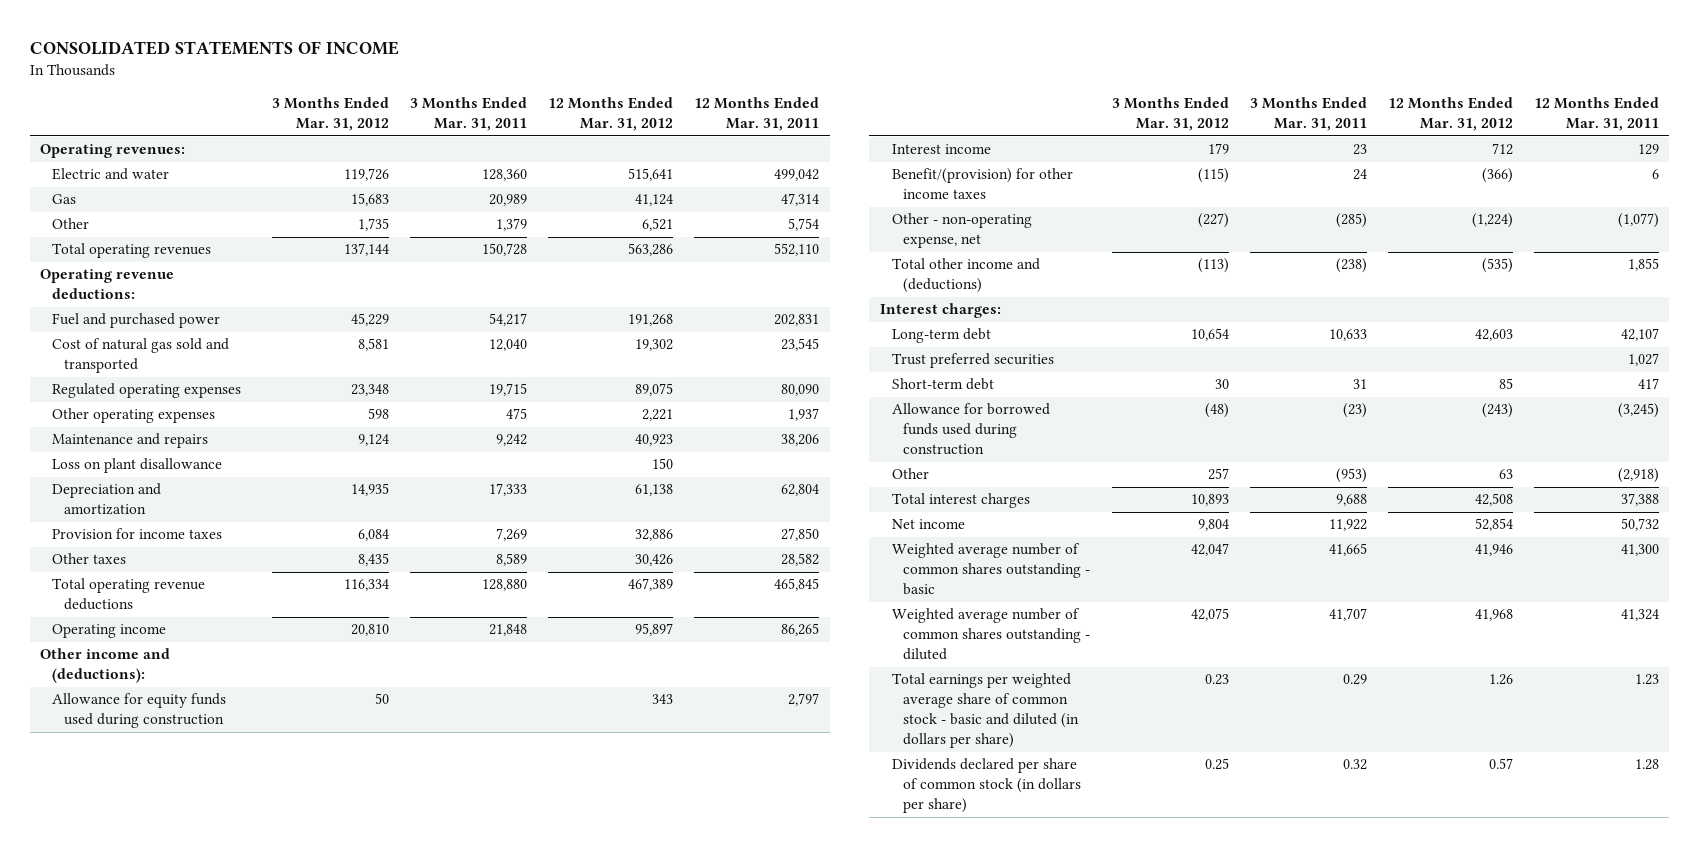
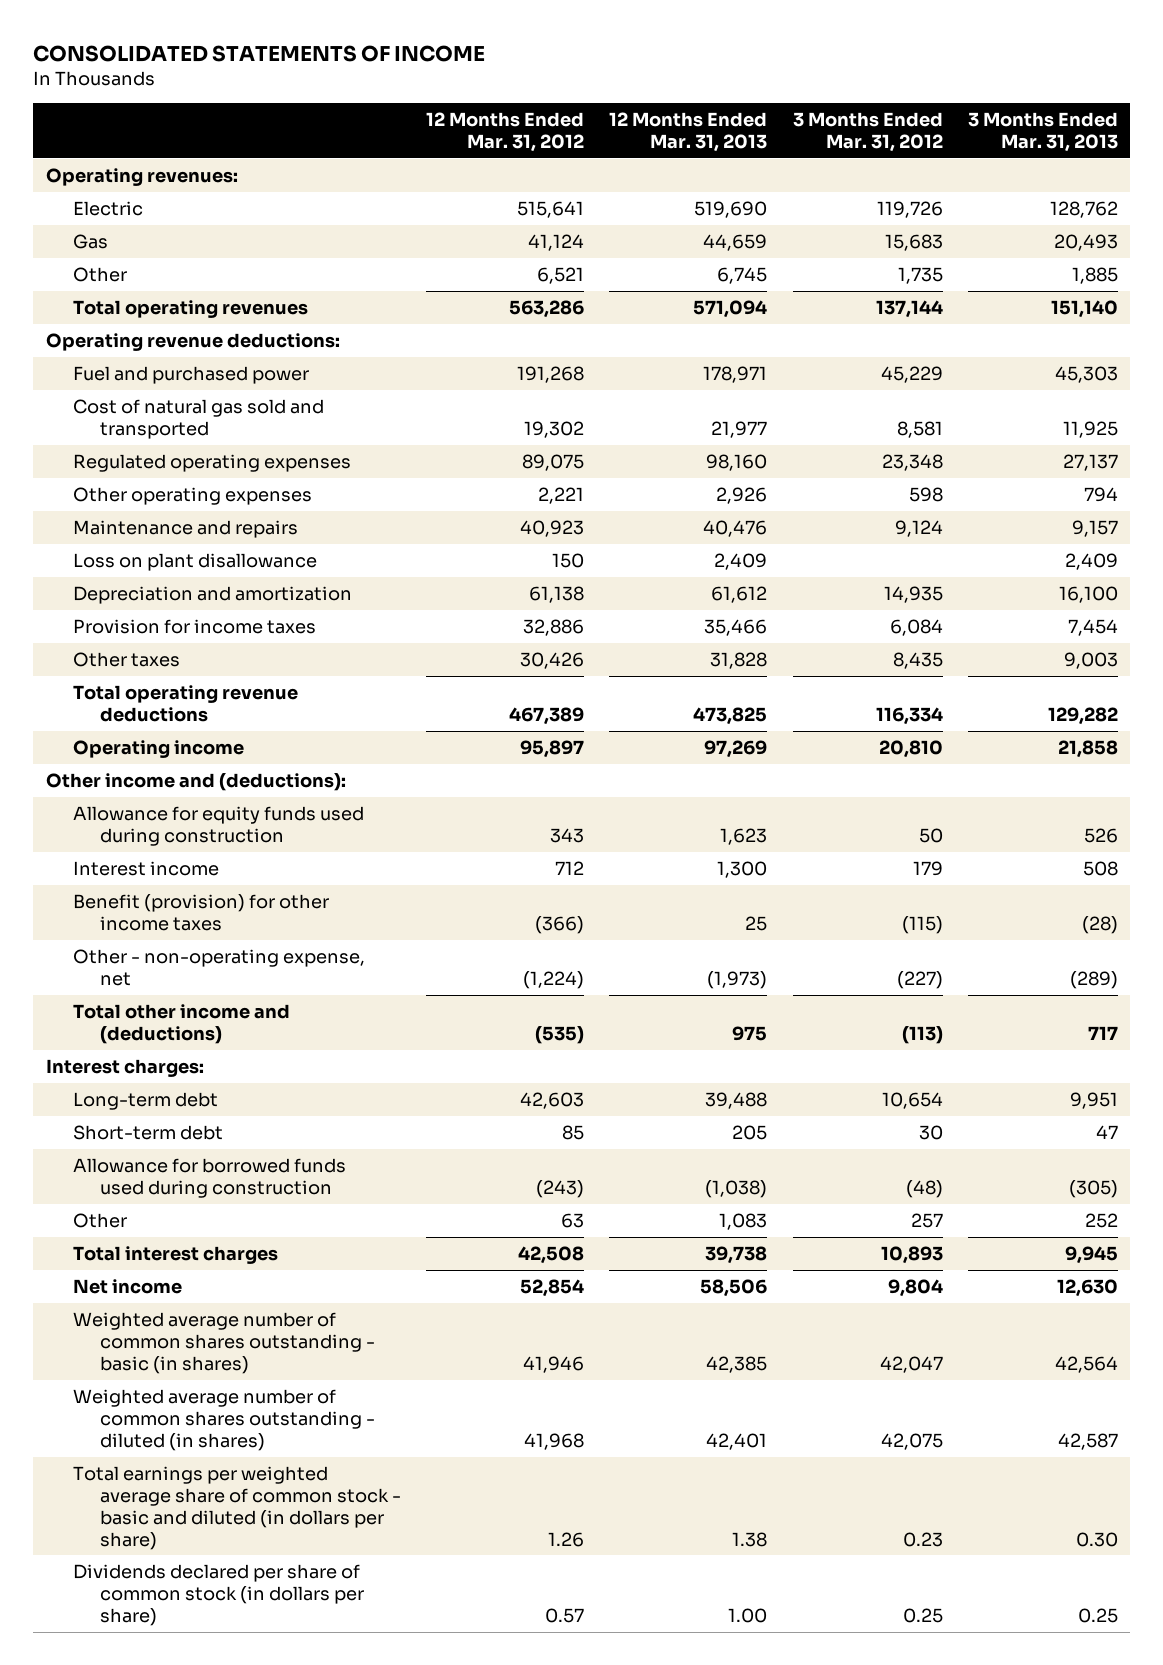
- | 3 Months Ended Mar. 31, 2012 | 3 Months Ended Mar. 31, 2011 | 12 Months Ended Mar. 31, 2012 | 12 Months Ended Mar. 31, 2011
+ | 12 Months Ended Mar. 31, 2012 | 12 Months Ended Mar. 31, 2013 | 3 Months Ended Mar. 31, 2012 | 3 Months Ended Mar. 31, 2013
- Electric and water | 119,726 | 128,360 | 515,641 | 499,042
+ Electric | 515,641 | 519,690 | 119,726 | 128,762
- Benefit/(provision) for other income taxes | (115) | 24 | (366) | 6
+ Benefit (provision) for other income taxes | (366) | 25 | (115) | (28)
- Trust preferred securities | | | | 1,027
- Weighted average number of common shares outstanding - basic | 42,047 | 41,665 | 41,946 | 41,300
- Weighted average number of common shares outstanding - diluted | 42,075 | 41,707 | 41,968 | 41,324
+ Weighted average number of common shares outstanding - basic (in shares) | 41,946 | 42,385 | 42,047 | 42,564
+ Weighted average number of common shares outstanding - diluted (in shares) | 41,968 | 42,401 | 42,075 | 42,587

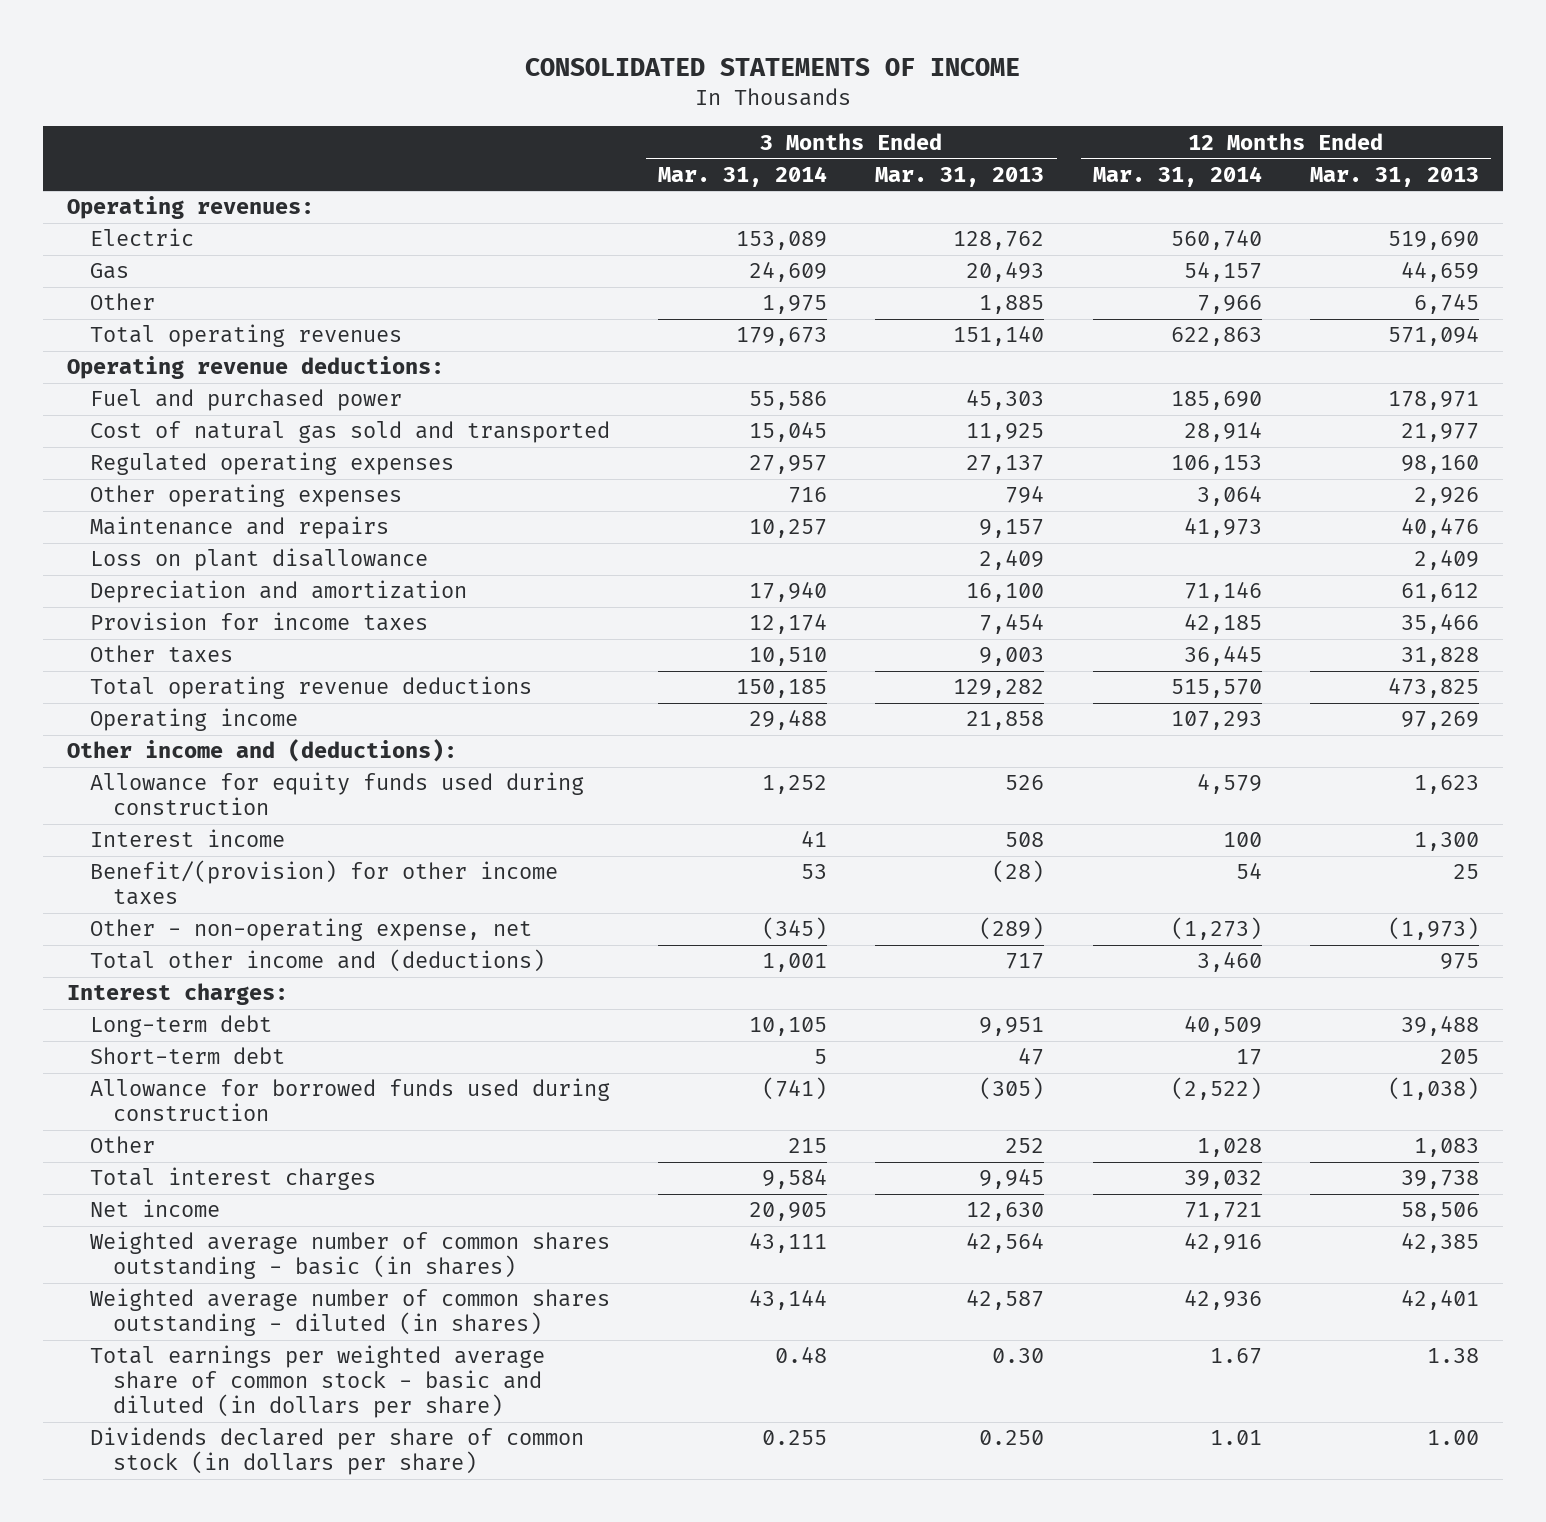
- | 12 Months Ended Mar. 31, 2012 | 12 Months Ended Mar. 31, 2013 | 3 Months Ended Mar. 31, 2012 | 3 Months Ended Mar. 31, 2013
+ | 3 Months Ended Mar. 31, 2014 | 3 Months Ended Mar. 31, 2013 | 12 Months Ended Mar. 31, 2014 | 12 Months Ended Mar. 31, 2013
- Benefit (provision) for other income taxes | (366) | 25 | (115) | (28)
+ Benefit/(provision) for other income taxes | 53 | (28) | 54 | 25
- Dividends declared per share of common stock (in dollars per share) | 0.57 | 1.00 | 0.25 | 0.25
+ Dividends declared per share of common stock (in dollars per share) | 0.255 | 0.250 | 1.01 | 1.00

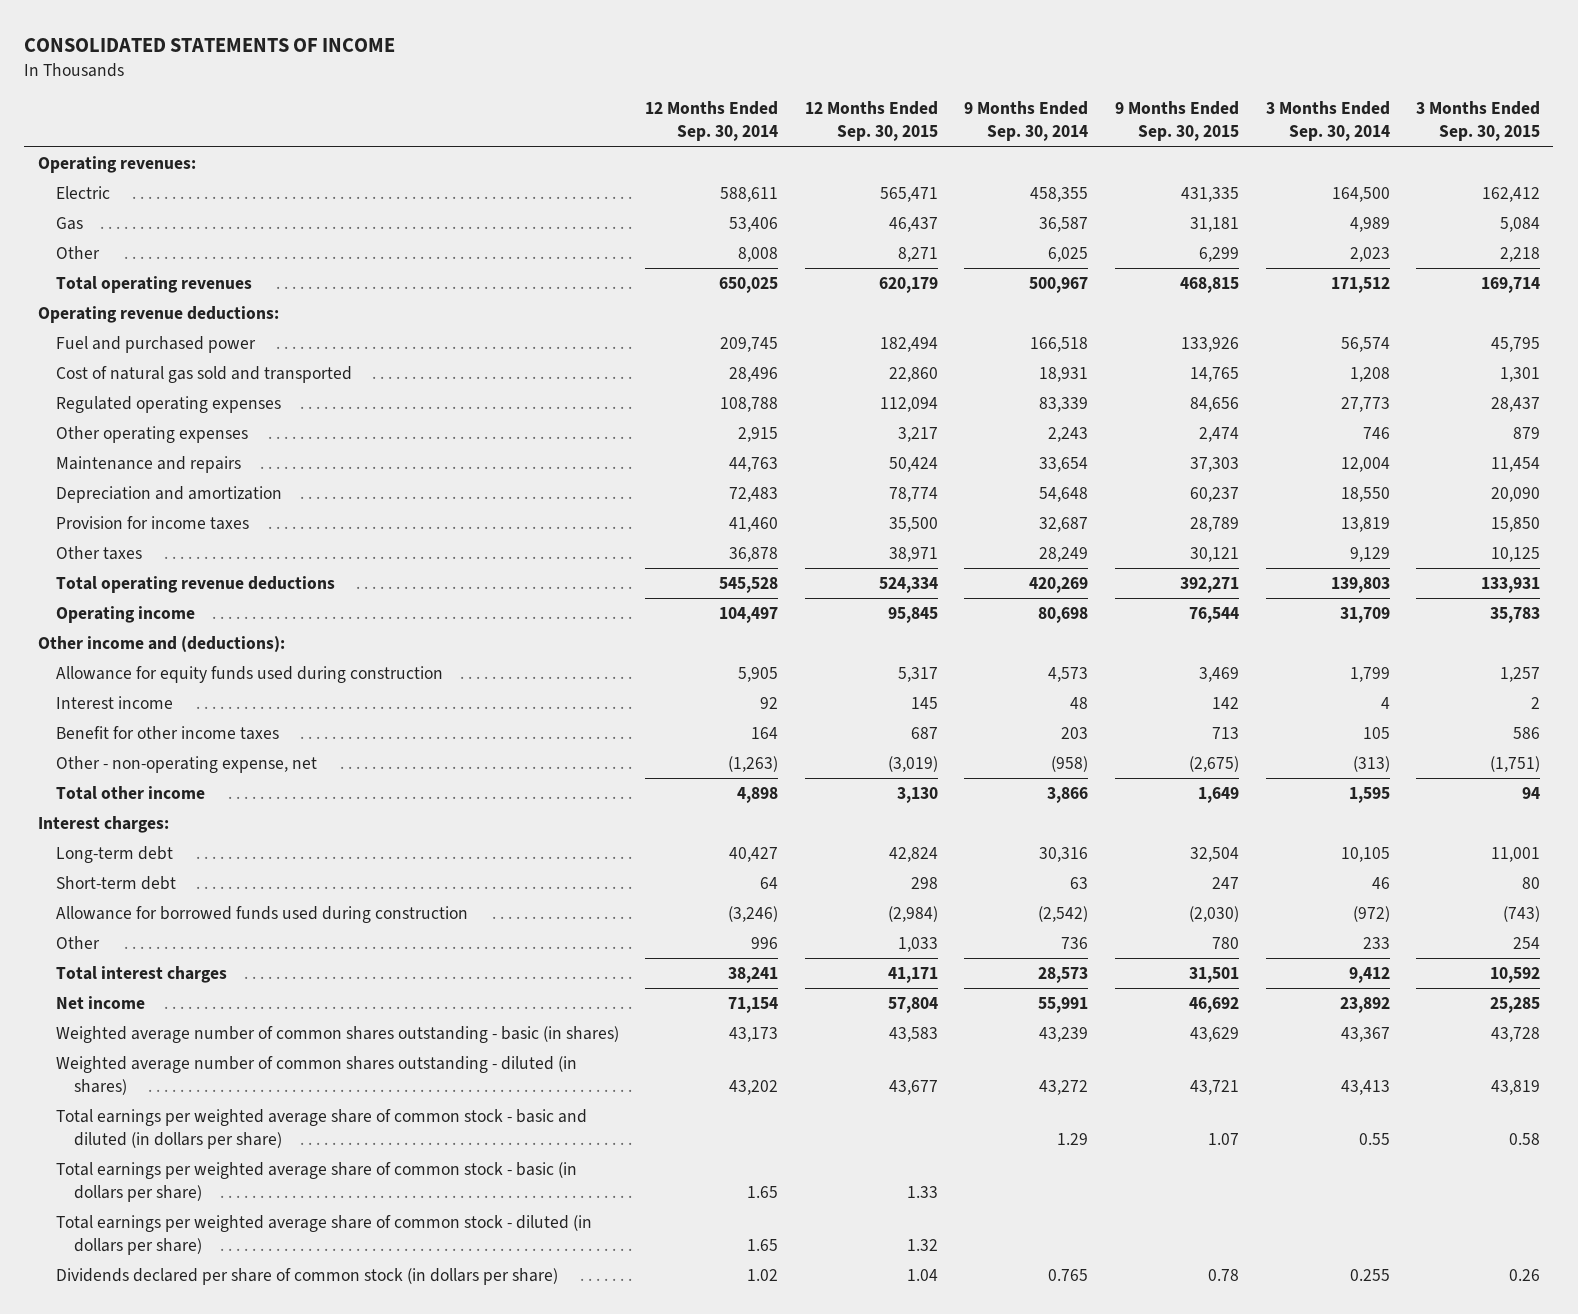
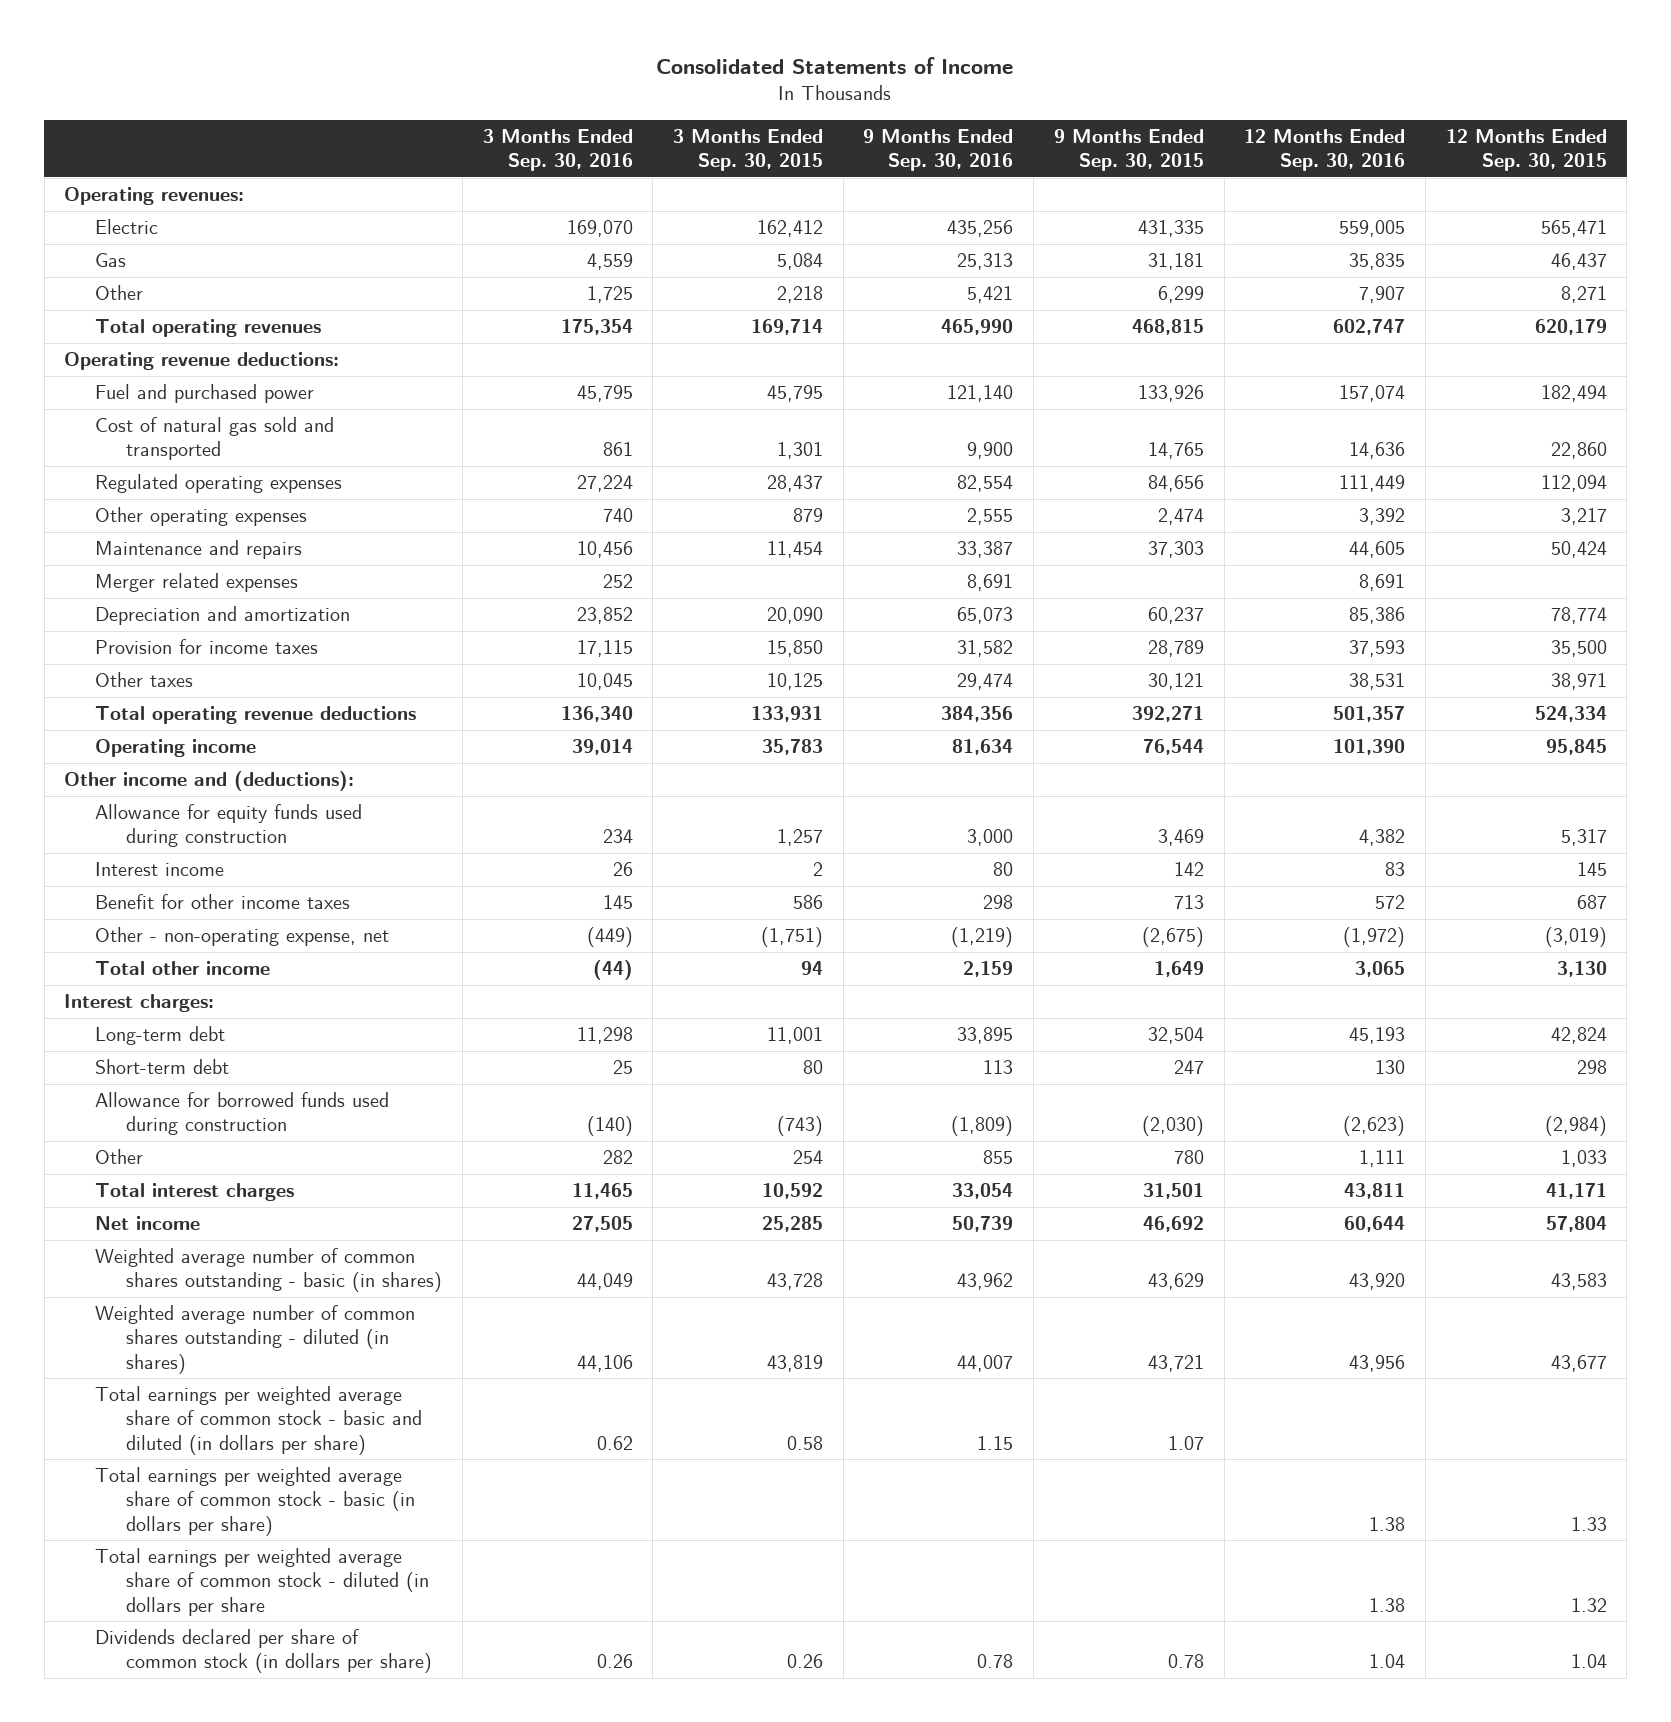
- CONSOLIDATED STATEMENTS OF INCOME
+ Consolidated Statements of Income
- | 12 Months Ended Sep. 30, 2014 | 12 Months Ended Sep. 30, 2015 | 9 Months Ended Sep. 30, 2014 | 9 Months Ended Sep. 30, 2015 | 3 Months Ended Sep. 30, 2014 | 3 Months Ended Sep. 30, 2015
+ | 3 Months Ended Sep. 30, 2016 | 3 Months Ended Sep. 30, 2015 | 9 Months Ended Sep. 30, 2016 | 9 Months Ended Sep. 30, 2015 | 12 Months Ended Sep. 30, 2016 | 12 Months Ended Sep. 30, 2015
+ Merger related expenses | 252 | | 8,691 | | 8,691 |
- Total earnings per weighted average share of common stock - diluted (in dollars per share) | 1.65 | 1.32 | | | |
+ Total earnings per weighted average share of common stock - diluted (in dollars per share | | | | | 1.38 | 1.32

